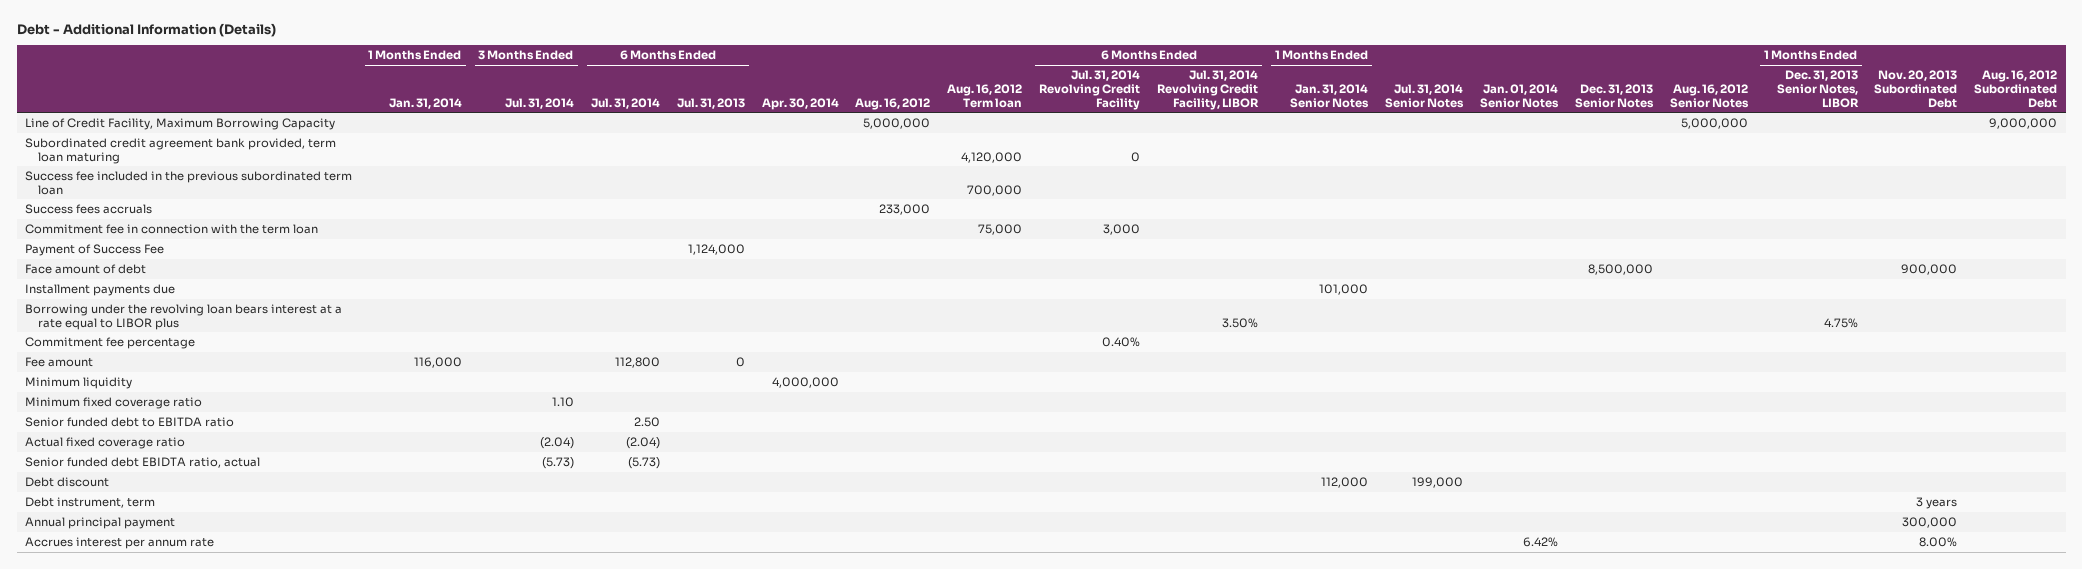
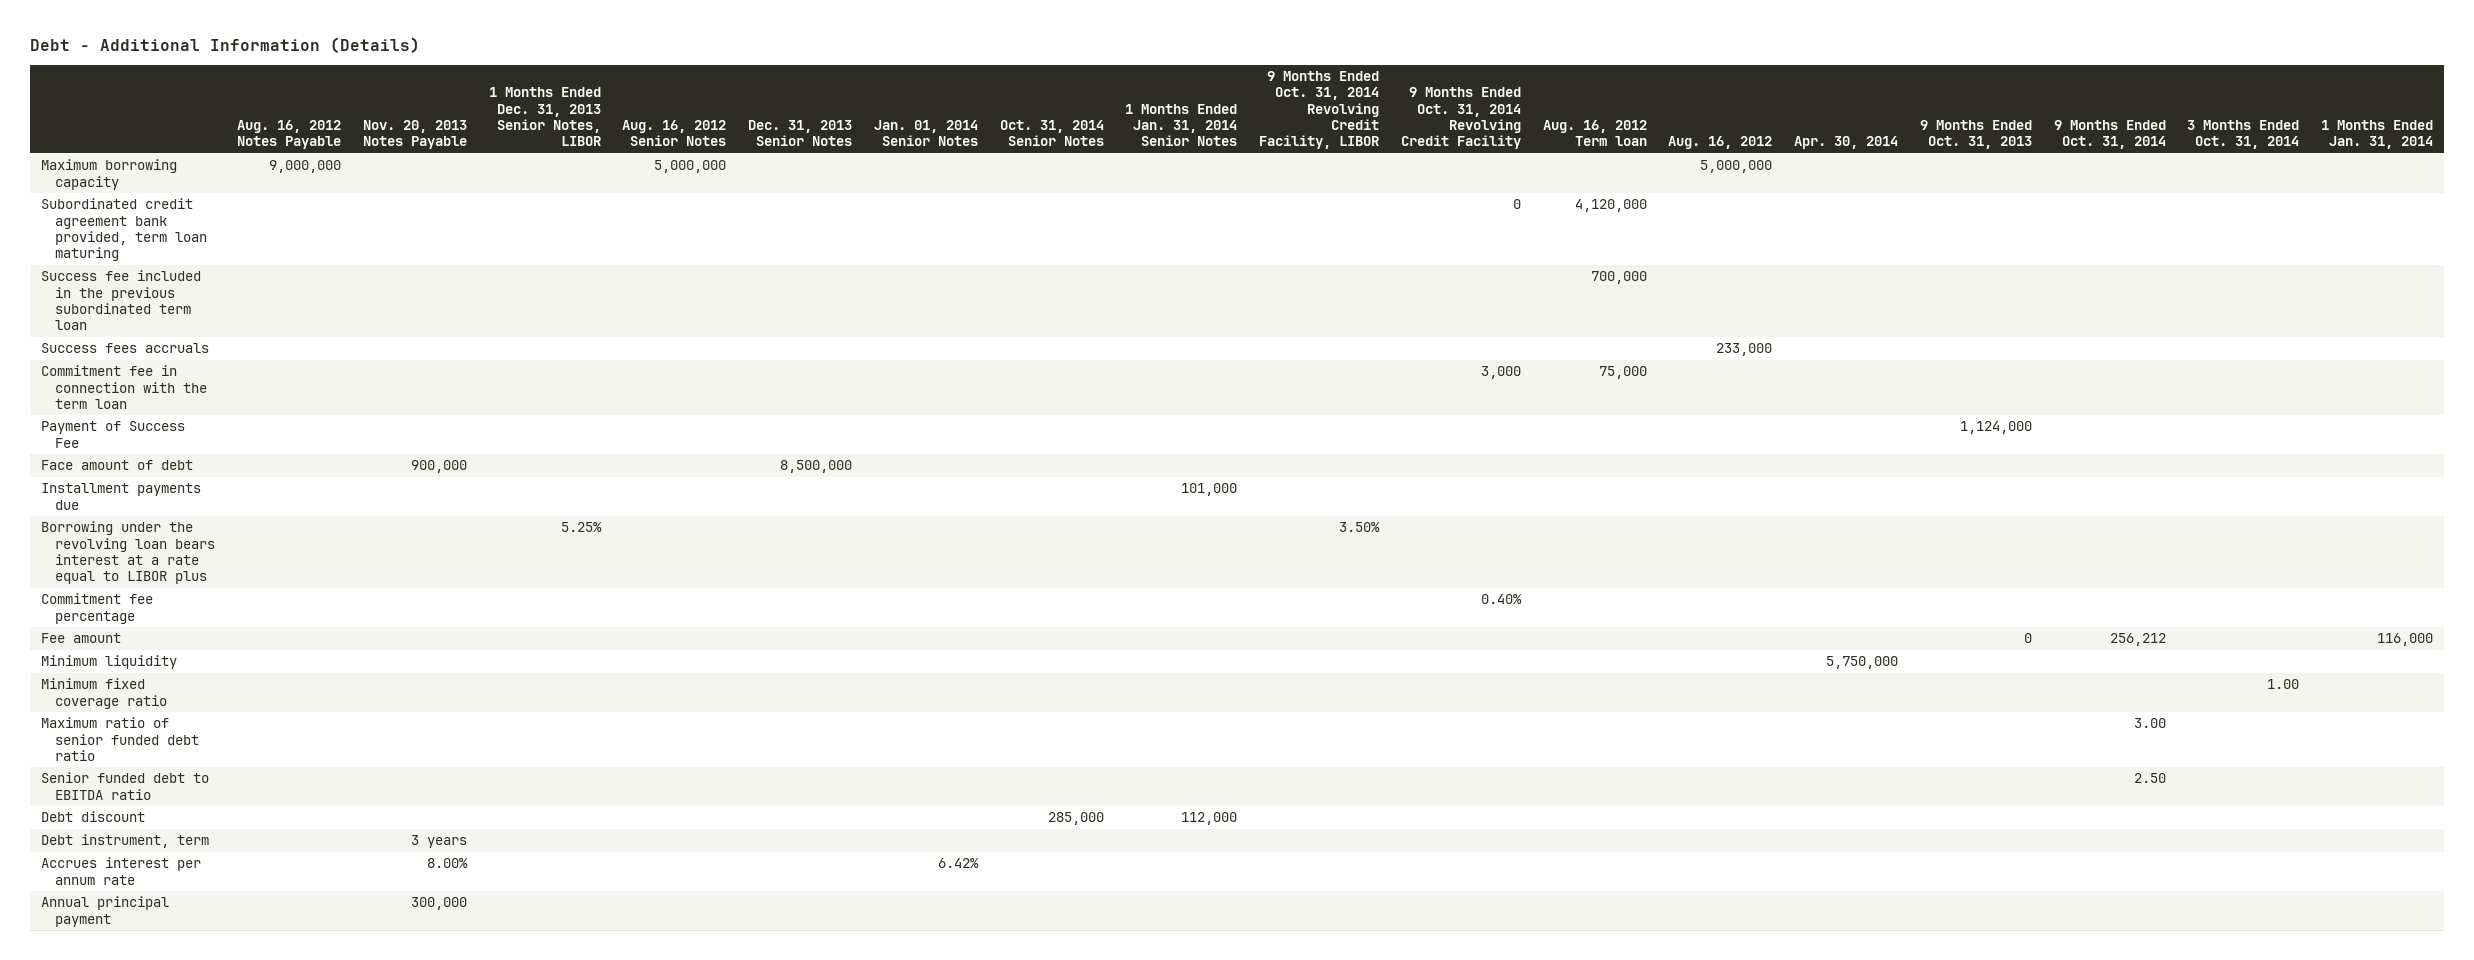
- | 1 Months Ended Jan. 31, 2014 | 3 Months Ended Jul. 31, 2014 | 6 Months Ended Jul. 31, 2014 | 6 Months Ended Jul. 31, 2013 | Apr. 30, 2014 | Aug. 16, 2012 | Aug. 16, 2012 Term loan | 6 Months Ended Jul. 31, 2014 Revolving Credit Facility | 6 Months Ended Jul. 31, 2014 Revolving Credit Facility, LIBOR | 1 Months Ended Jan. 31, 2014 Senior Notes | Jul. 31, 2014 Senior Notes | Jan. 01, 2014 Senior Notes | Dec. 31, 2013 Senior Notes | Aug. 16, 2012 Senior Notes | 1 Months Ended Dec. 31, 2013 Senior Notes, LIBOR | Nov. 20, 2013 Subordinated Debt | Aug. 16, 2012 Subordinated Debt
+ | Aug. 16, 2012 Notes Payable | Nov. 20, 2013 Notes Payable | 1 Months Ended Dec. 31, 2013 Senior Notes, LIBOR | Aug. 16, 2012 Senior Notes | Dec. 31, 2013 Senior Notes | Jan. 01, 2014 Senior Notes | Oct. 31, 2014 Senior Notes | 1 Months Ended Jan. 31, 2014 Senior Notes | 9 Months Ended Oct. 31, 2014 Revolving Credit Facility, LIBOR | 9 Months Ended Oct. 31, 2014 Revolving Credit Facility | Aug. 16, 2012 Term loan | Aug. 16, 2012 | Apr. 30, 2014 | 9 Months Ended Oct. 31, 2013 | 9 Months Ended Oct. 31, 2014 | 3 Months Ended Oct. 31, 2014 | 1 Months Ended Jan. 31, 2014
- Line of Credit Facility, Maximum Borrowing Capacity | | | | | | 5,000,000 | | | | | | | | 5,000,000 | | | 9,000,000
+ Maximum borrowing capacity | 9,000,000 | | | 5,000,000 | | | | | | | | 5,000,000 | | | | |
- Borrowing under the revolving loan bears interest at a rate equal to LIBOR plus | | | | | | | | | 3.50% | | | | | | 4.75% | |
+ Borrowing under the revolving loan bears interest at a rate equal to LIBOR plus | | | 5.25% | | | | | | 3.50% | | | | | | | |
- Minimum liquidity | | | | | 4,000,000 | | | | | | | | | | | |
+ Minimum liquidity | | | | | | | | | | | | | 5,750,000 | | | |
+ Maximum ratio of senior funded debt ratio | | | | | | | | | | | | | | | 3.00 | |
- Actual fixed coverage ratio | | (2.04) | (2.04) | | | | | | | | | | | | | |
- Senior funded debt EBIDTA ratio, actual | | (5.73) | (5.73) | | | | | | | | | | | | | |
moved down: Annual principal payment | | 300,000 | | | | | | | | | | | | | | |

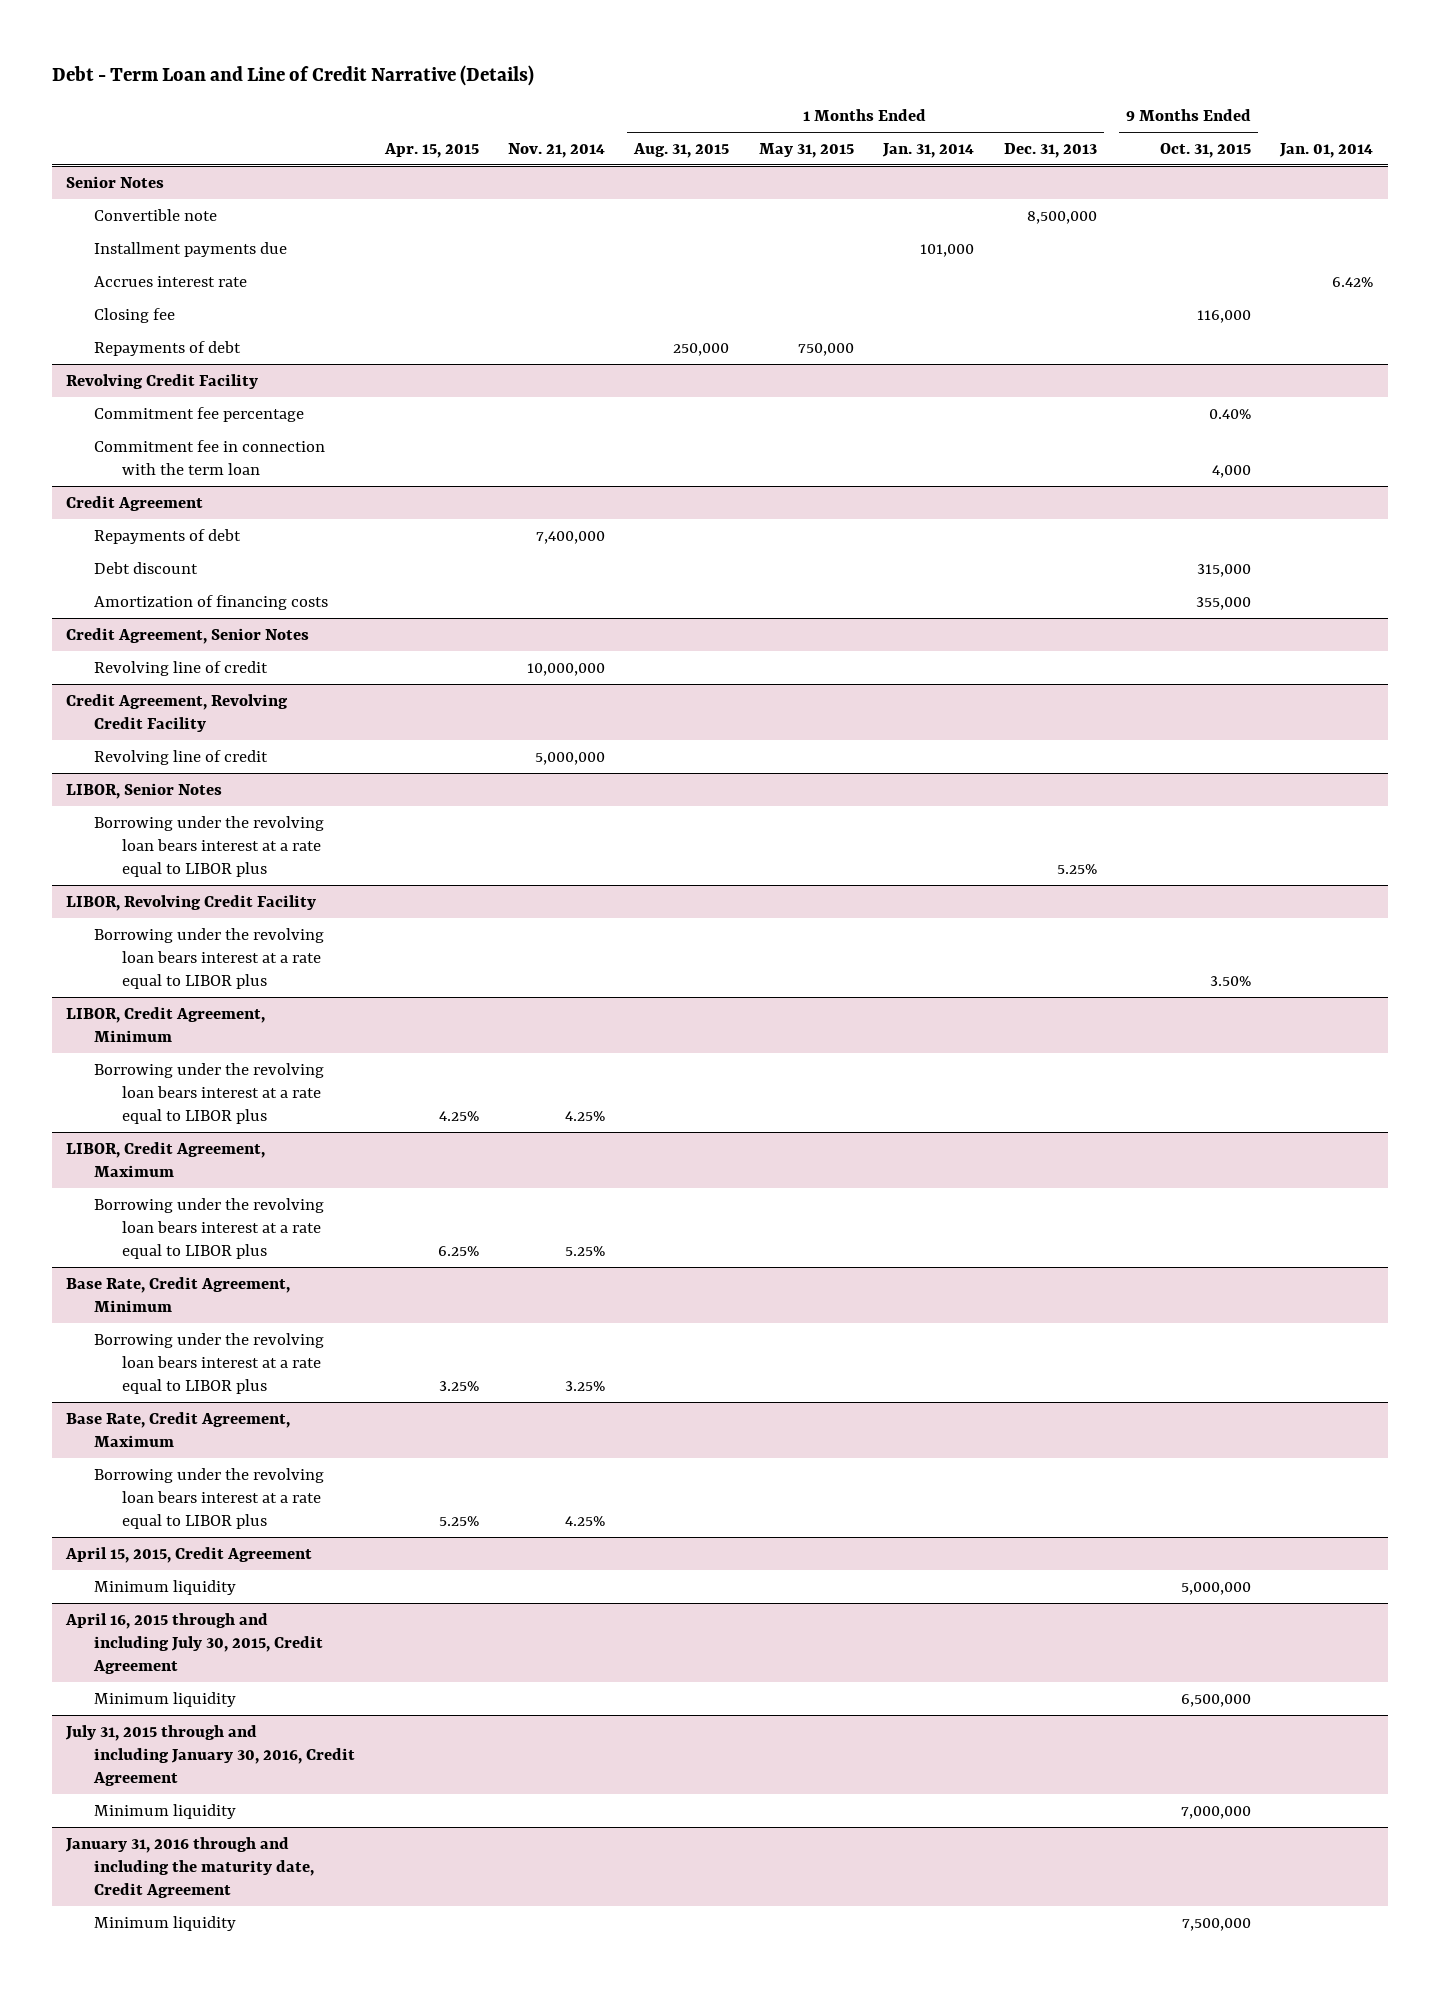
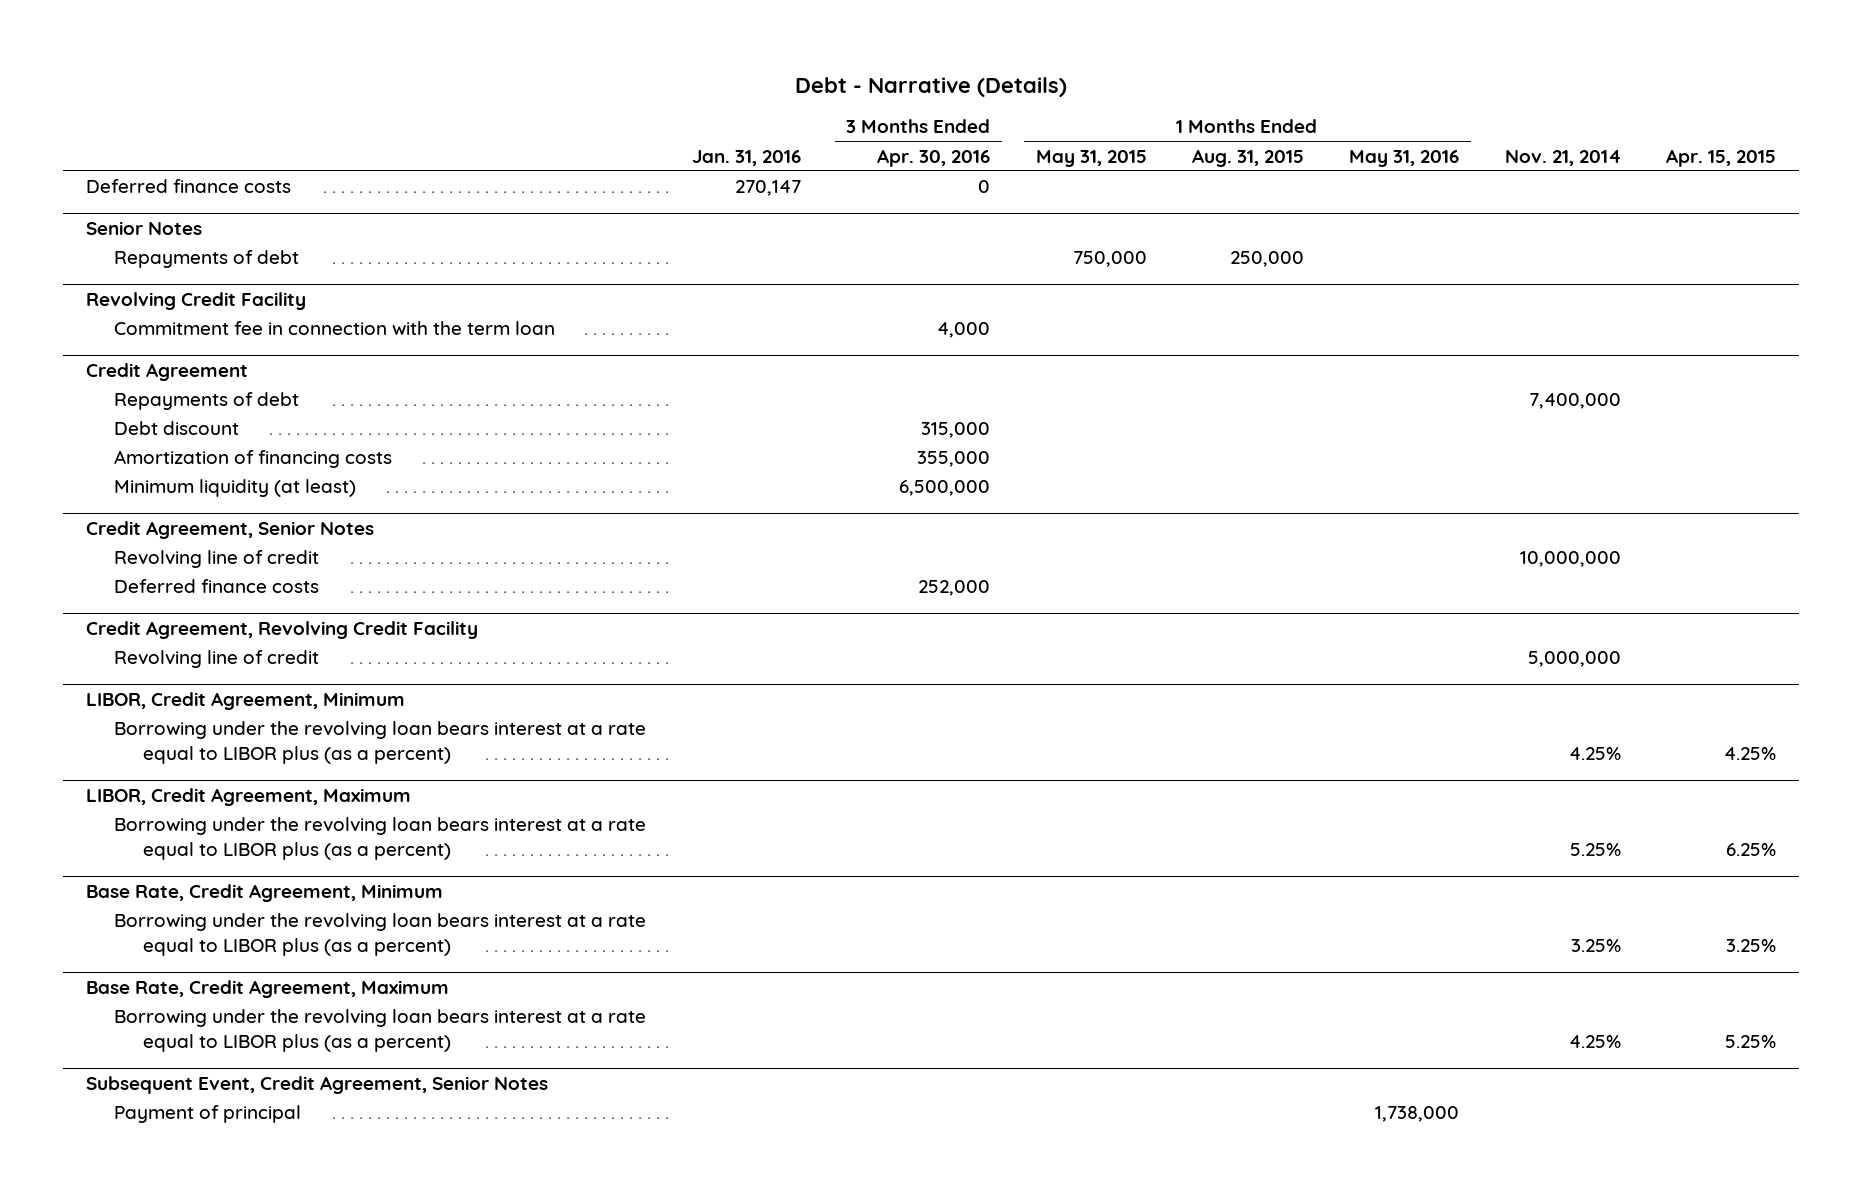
- Debt - Term Loan and Line of Credit Narrative (Details)
+ Debt - Narrative (Details)
- | Apr. 15, 2015 | Nov. 21, 2014 | 1 Months Ended Aug. 31, 2015 | 1 Months Ended May 31, 2015 | 1 Months Ended Jan. 31, 2014 | 1 Months Ended Dec. 31, 2013 | 9 Months Ended Oct. 31, 2015 | Jan. 01, 2014
+ | Jan. 31, 2016 | 3 Months Ended Apr. 30, 2016 | 1 Months Ended May 31, 2015 | 1 Months Ended Aug. 31, 2015 | 1 Months Ended May 31, 2016 | Nov. 21, 2014 | Apr. 15, 2015
+ Deferred finance costs | 270,147 | 0 | | | | |
@ Senior Notes
- Convertible note | | | | | | 8,500,000 | |
- Installment payments due | | | | | 101,000 | | |
- Accrues interest rate | | | | | | | | 6.42%
- Closing fee | | | | | | | 116,000 |
@ Revolving Credit Facility
- Commitment fee percentage | | | | | | | 0.40% |
@ Credit Agreement
+ Minimum liquidity (at least) | | 6,500,000 | | | | |
@ Credit Agreement, Senior Notes
+ Deferred finance costs | | 252,000 | | | | |
- LIBOR, Senior Notes
- Borrowing under the revolving loan bears interest at a rate equal to LIBOR plus | | | | | | 5.25% | |
- LIBOR, Revolving Credit Facility
- Borrowing under the revolving loan bears interest at a rate equal to LIBOR plus | | | | | | | 3.50% |
@ LIBOR, Credit Agreement, Minimum
- Borrowing under the revolving loan bears interest at a rate equal to LIBOR plus | 4.25% | 4.25% | | | | | |
+ Borrowing under the revolving loan bears interest at a rate equal to LIBOR plus (as a percent) | | | | | | 4.25% | 4.25%
@ LIBOR, Credit Agreement, Maximum
- Borrowing under the revolving loan bears interest at a rate equal to LIBOR plus | 6.25% | 5.25% | | | | | |
+ Borrowing under the revolving loan bears interest at a rate equal to LIBOR plus (as a percent) | | | | | | 5.25% | 6.25%
@ Base Rate, Credit Agreement, Minimum
- Borrowing under the revolving loan bears interest at a rate equal to LIBOR plus | 3.25% | 3.25% | | | | | |
+ Borrowing under the revolving loan bears interest at a rate equal to LIBOR plus (as a percent) | | | | | | 3.25% | 3.25%
@ Base Rate, Credit Agreement, Maximum
- Borrowing under the revolving loan bears interest at a rate equal to LIBOR plus | 5.25% | 4.25% | | | | | |
- April 15, 2015, Credit Agreement
- Minimum liquidity | | | | | | | 5,000,000 |
- April 16, 2015 through and including July 30, 2015, Credit Agreement
- Minimum liquidity | | | | | | | 6,500,000 |
- July 31, 2015 through and including January 30, 2016, Credit Agreement
- Minimum liquidity | | | | | | | 7,000,000 |
- January 31, 2016 through and including the maturity date, Credit Agreement
- Minimum liquidity | | | | | | | 7,500,000 |
@ Base Rate, Credit Agreement, Maximum
+ Borrowing under the revolving loan bears interest at a rate equal to LIBOR plus (as a percent) | | | | | | 4.25% | 5.25%
+ Subsequent Event, Credit Agreement, Senior Notes
+ Payment of principal | | | | | 1,738,000 | |

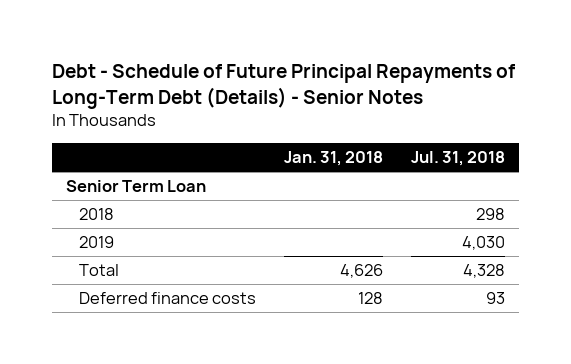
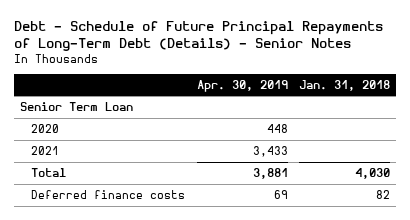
- | Jan. 31, 2018 | Jul. 31, 2018
+ | Apr. 30, 2019 | Jan. 31, 2018
- 2018 | | 298
- 2019 | | 4,030
- Total | 4,626 | 4,328
- Deferred finance costs | 128 | 93
+ 2020 | 448 |
+ 2021 | 3,433 |
+ Total | 3,881 | 4,030
+ Deferred finance costs | 69 | 82

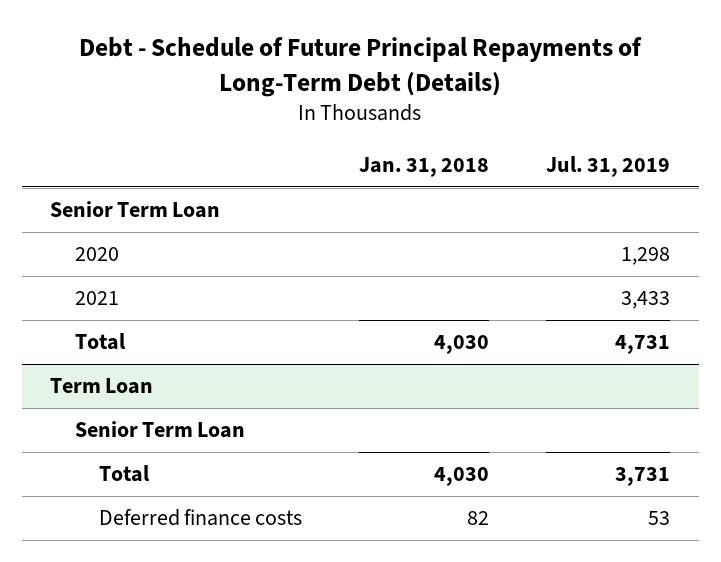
- Debt - Schedule of Future Principal Repayments of Long-Term Debt (Details) - Senior Notes
+ Debt - Schedule of Future Principal Repayments of Long-Term Debt (Details)
- | Apr. 30, 2019 | Jan. 31, 2018
+ | Jan. 31, 2018 | Jul. 31, 2019
- Deferred finance costs | 69 | 82
+ Term Loan
+ Senior Term Loan
+ Total | 4,030 | 3,731
+ Deferred finance costs | 82 | 53

